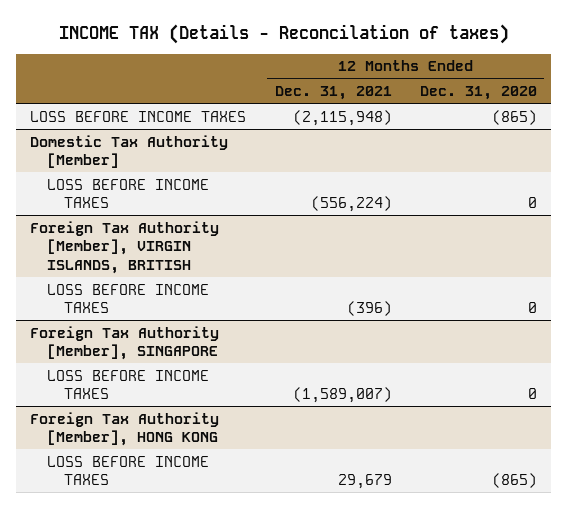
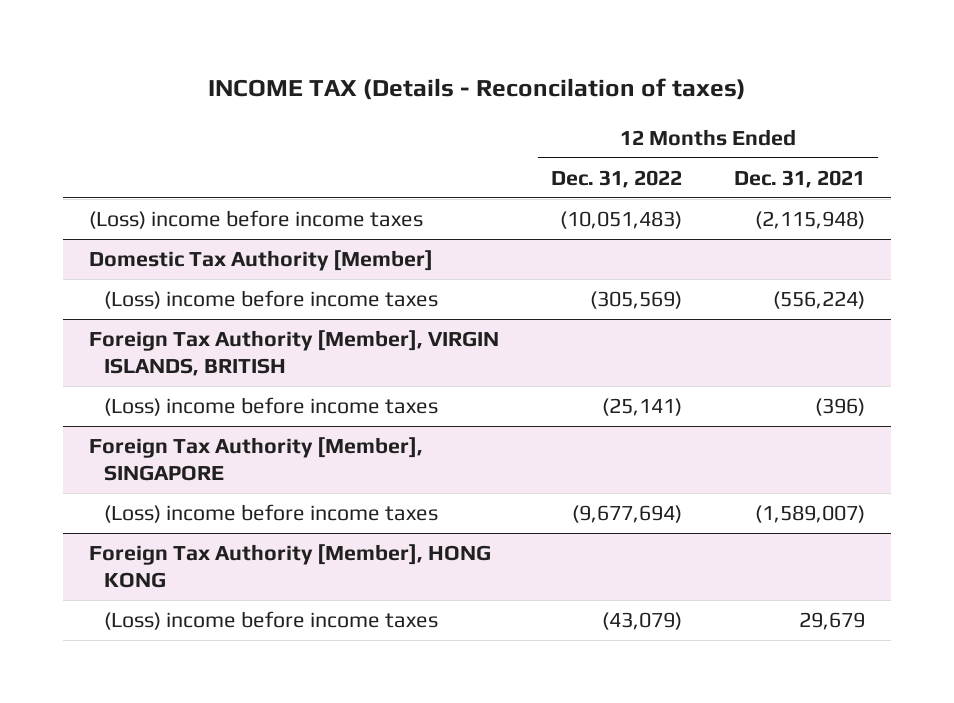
- | 12 Months Ended Dec. 31, 2021 | 12 Months Ended Dec. 31, 2020
+ | 12 Months Ended Dec. 31, 2022 | 12 Months Ended Dec. 31, 2021
- LOSS BEFORE INCOME TAXES | (2,115,948) | (865)
+ (Loss) income before income taxes | (10,051,483) | (2,115,948)
@ Domestic Tax Authority [Member]
- LOSS BEFORE INCOME TAXES | (556,224) | 0
+ (Loss) income before income taxes | (305,569) | (556,224)
@ Foreign Tax Authority [Member], VIRGIN ISLANDS, BRITISH
- LOSS BEFORE INCOME TAXES | (396) | 0
+ (Loss) income before income taxes | (25,141) | (396)
@ Foreign Tax Authority [Member], SINGAPORE
- LOSS BEFORE INCOME TAXES | (1,589,007) | 0
+ (Loss) income before income taxes | (9,677,694) | (1,589,007)
@ Foreign Tax Authority [Member], HONG KONG
- LOSS BEFORE INCOME TAXES | 29,679 | (865)
+ (Loss) income before income taxes | (43,079) | 29,679

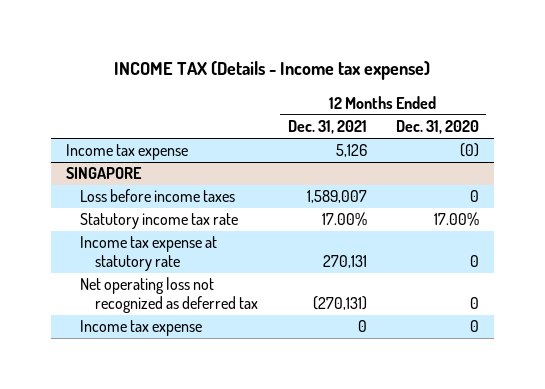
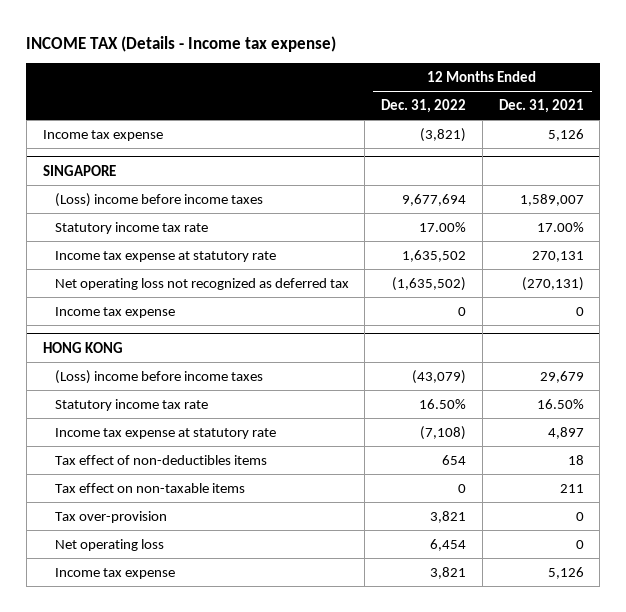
- | 12 Months Ended Dec. 31, 2021 | 12 Months Ended Dec. 31, 2020
+ | 12 Months Ended Dec. 31, 2022 | 12 Months Ended Dec. 31, 2021
@ SINGAPORE
- Loss before income taxes | 1,589,007 | 0
+ (Loss) income before income taxes | 9,677,694 | 1,589,007
+ HONG KONG
+ (Loss) income before income taxes | (43,079) | 29,679
+ Statutory income tax rate | 16.50% | 16.50%
+ Income tax expense at statutory rate | (7,108) | 4,897
+ Tax effect of non-deductibles items | 654 | 18
+ Tax effect on non-taxable items | 0 | 211
+ Tax over-provision | 3,821 | 0
+ Net operating loss | 6,454 | 0
+ Income tax expense | 3,821 | 5,126

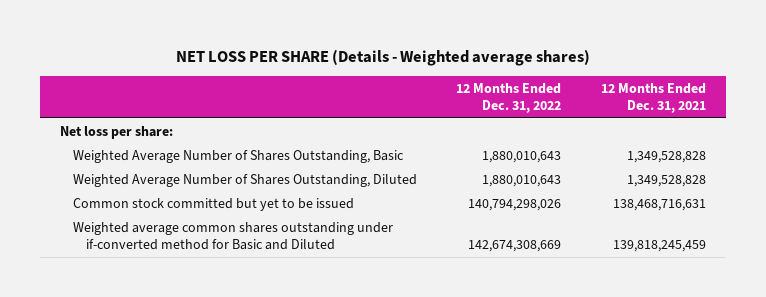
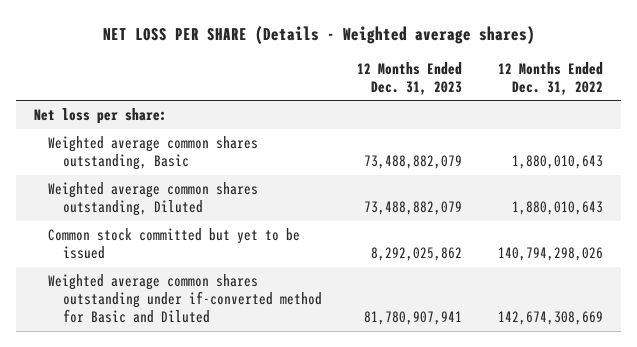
- | 12 Months Ended Dec. 31, 2022 | 12 Months Ended Dec. 31, 2021
+ | 12 Months Ended Dec. 31, 2023 | 12 Months Ended Dec. 31, 2022
- Weighted Average Number of Shares Outstanding, Basic | 1,880,010,643 | 1,349,528,828
- Weighted Average Number of Shares Outstanding, Diluted | 1,880,010,643 | 1,349,528,828
+ Weighted average common shares outstanding, Basic | 73,488,882,079 | 1,880,010,643
+ Weighted average common shares outstanding, Diluted | 73,488,882,079 | 1,880,010,643

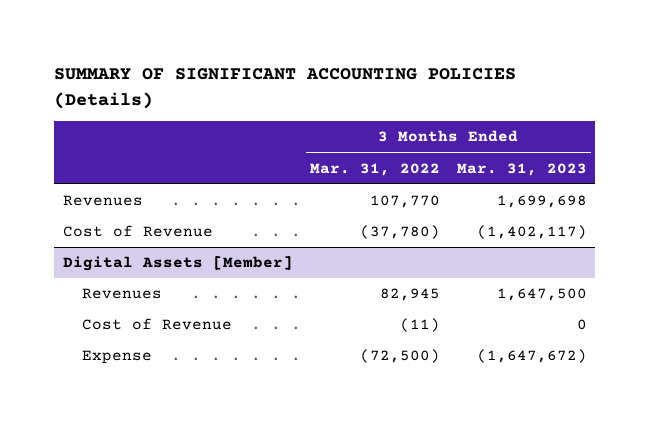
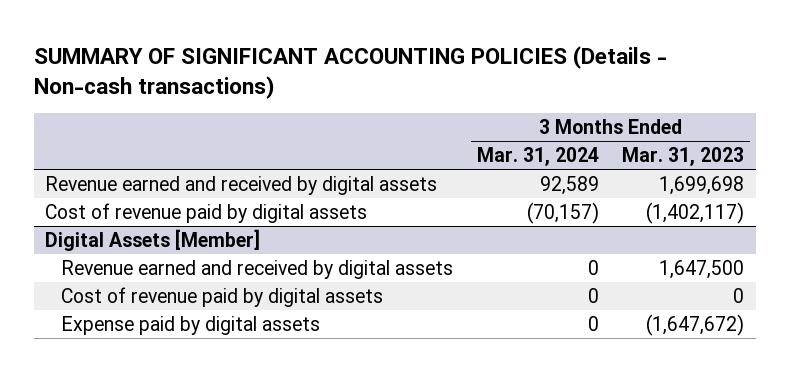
- SUMMARY OF SIGNIFICANT ACCOUNTING POLICIES (Details)
+ SUMMARY OF SIGNIFICANT ACCOUNTING POLICIES (Details - Non-cash transactions)
- | 3 Months Ended Mar. 31, 2022 | 3 Months Ended Mar. 31, 2023
+ | 3 Months Ended Mar. 31, 2024 | 3 Months Ended Mar. 31, 2023
- Revenues | 107,770 | 1,699,698
- Cost of Revenue | (37,780) | (1,402,117)
+ Revenue earned and received by digital assets | 92,589 | 1,699,698
+ Cost of revenue paid by digital assets | (70,157) | (1,402,117)
@ Digital Assets [Member]
- Revenues | 82,945 | 1,647,500
- Cost of Revenue | (11) | 0
- Expense | (72,500) | (1,647,672)
+ Revenue earned and received by digital assets | 0 | 1,647,500
+ Cost of revenue paid by digital assets | 0 | 0
+ Expense paid by digital assets | 0 | (1,647,672)

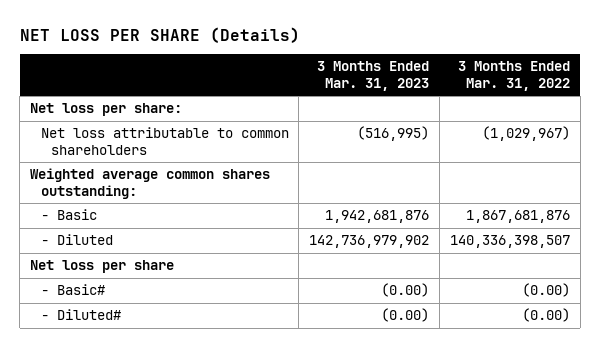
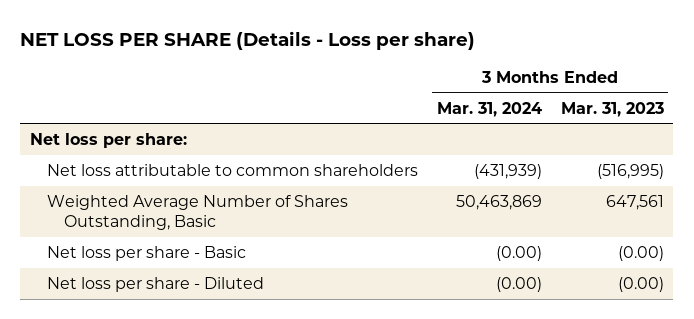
- NET LOSS PER SHARE (Details)
+ NET LOSS PER SHARE (Details - Loss per share)
- | 3 Months Ended Mar. 31, 2023 | 3 Months Ended Mar. 31, 2022
+ | 3 Months Ended Mar. 31, 2024 | 3 Months Ended Mar. 31, 2023
- Weighted average common shares outstanding:
- - Basic | 1,942,681,876 | 1,867,681,876
- - Diluted | 142,736,979,902 | 140,336,398,507
- Net loss per share
- - Basic# | (0.00) | (0.00)
- - Diluted# | (0.00) | (0.00)
+ Weighted Average Number of Shares Outstanding, Basic | 50,463,869 | 647,561
+ Net loss per share - Basic | (0.00) | (0.00)
+ Net loss per share - Diluted | (0.00) | (0.00)

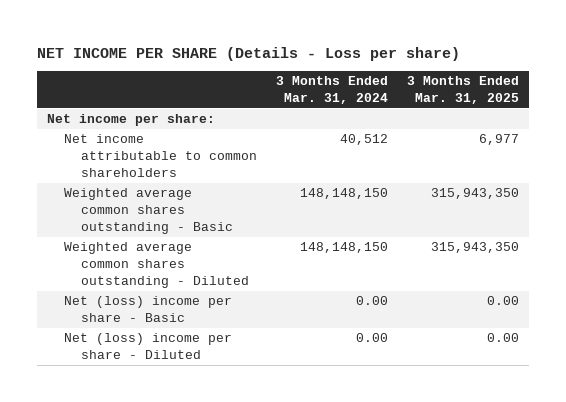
- NET LOSS PER SHARE (Details - Loss per share)
+ NET INCOME PER SHARE (Details - Loss per share)
- | 3 Months Ended Mar. 31, 2024 | 3 Months Ended Mar. 31, 2023
+ | 3 Months Ended Mar. 31, 2024 | 3 Months Ended Mar. 31, 2025
- Net loss per share:
- Net loss attributable to common shareholders | (431,939) | (516,995)
- Weighted Average Number of Shares Outstanding, Basic | 50,463,869 | 647,561
- Net loss per share - Basic | (0.00) | (0.00)
- Net loss per share - Diluted | (0.00) | (0.00)
+ Net income per share:
+ Net income attributable to common shareholders | 40,512 | 6,977
+ Weighted average common shares outstanding - Basic | 148,148,150 | 315,943,350
+ Weighted average common shares outstanding - Diluted | 148,148,150 | 315,943,350
+ Net (loss) income per share - Basic | 0.00 | 0.00
+ Net (loss) income per share - Diluted | 0.00 | 0.00

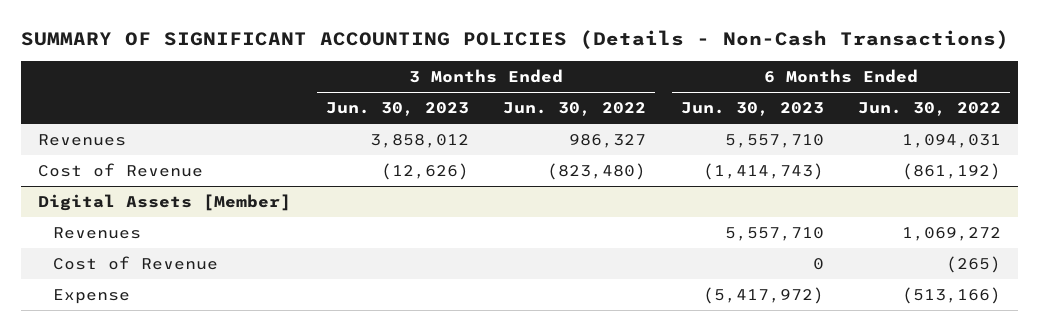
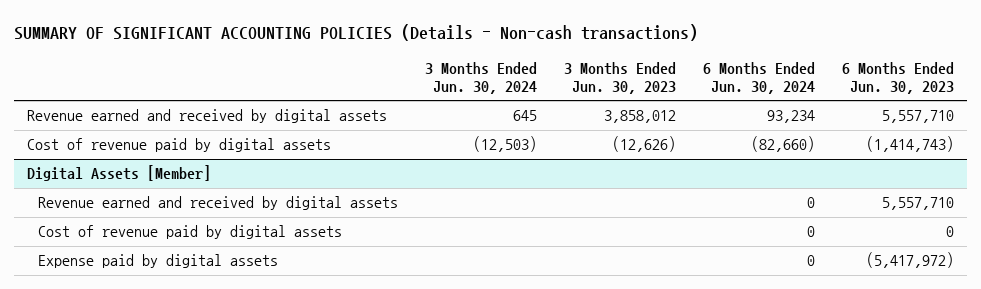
- SUMMARY OF SIGNIFICANT ACCOUNTING POLICIES (Details - Non-Cash Transactions)
+ SUMMARY OF SIGNIFICANT ACCOUNTING POLICIES (Details - Non-cash transactions)
- | 3 Months Ended Jun. 30, 2023 | 3 Months Ended Jun. 30, 2022 | 6 Months Ended Jun. 30, 2023 | 6 Months Ended Jun. 30, 2022
+ | 3 Months Ended Jun. 30, 2024 | 3 Months Ended Jun. 30, 2023 | 6 Months Ended Jun. 30, 2024 | 6 Months Ended Jun. 30, 2023
- Revenues | 3,858,012 | 986,327 | 5,557,710 | 1,094,031
- Cost of Revenue | (12,626) | (823,480) | (1,414,743) | (861,192)
+ Revenue earned and received by digital assets | 645 | 3,858,012 | 93,234 | 5,557,710
+ Cost of revenue paid by digital assets | (12,503) | (12,626) | (82,660) | (1,414,743)
@ Digital Assets [Member]
- Revenues | | | 5,557,710 | 1,069,272
- Cost of Revenue | | | 0 | (265)
- Expense | | | (5,417,972) | (513,166)
+ Revenue earned and received by digital assets | | | 0 | 5,557,710
+ Cost of revenue paid by digital assets | | | 0 | 0
+ Expense paid by digital assets | | | 0 | (5,417,972)

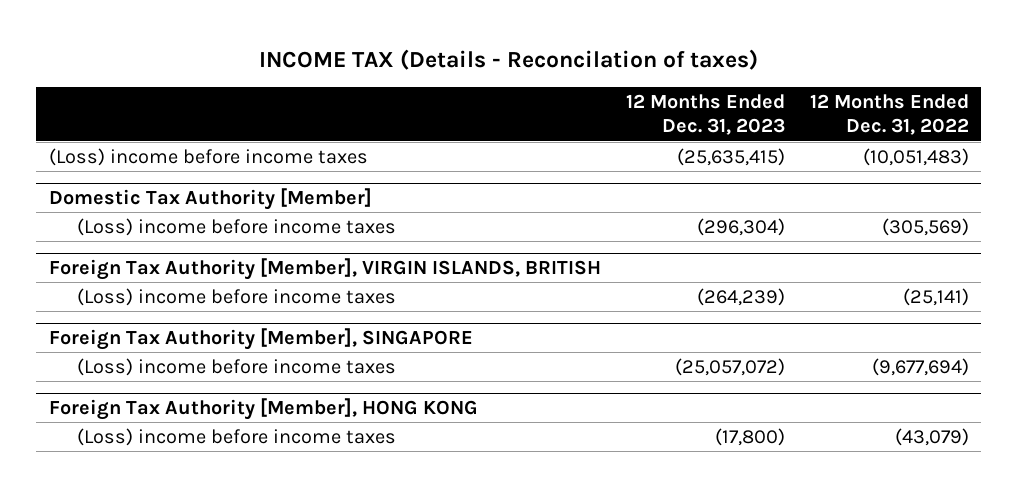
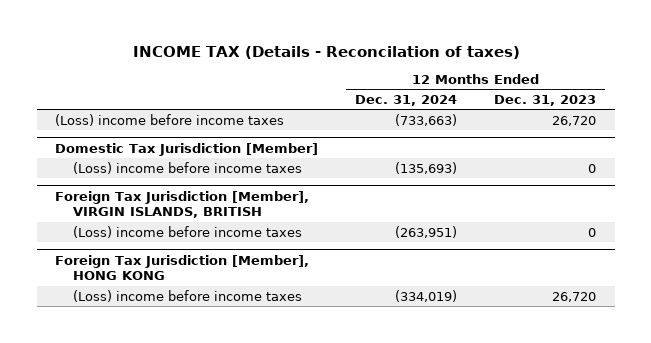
- | 12 Months Ended Dec. 31, 2023 | 12 Months Ended Dec. 31, 2022
+ | 12 Months Ended Dec. 31, 2024 | 12 Months Ended Dec. 31, 2023
- (Loss) income before income taxes | (25,635,415) | (10,051,483)
- Domestic Tax Authority [Member]
- (Loss) income before income taxes | (296,304) | (305,569)
- Foreign Tax Authority [Member], VIRGIN ISLANDS, BRITISH
- (Loss) income before income taxes | (264,239) | (25,141)
- Foreign Tax Authority [Member], SINGAPORE
- (Loss) income before income taxes | (25,057,072) | (9,677,694)
- Foreign Tax Authority [Member], HONG KONG
- (Loss) income before income taxes | (17,800) | (43,079)
+ (Loss) income before income taxes | (733,663) | 26,720
+ Domestic Tax Jurisdiction [Member]
+ (Loss) income before income taxes | (135,693) | 0
+ Foreign Tax Jurisdiction [Member], VIRGIN ISLANDS, BRITISH
+ (Loss) income before income taxes | (263,951) | 0
+ Foreign Tax Jurisdiction [Member], HONG KONG
+ (Loss) income before income taxes | (334,019) | 26,720

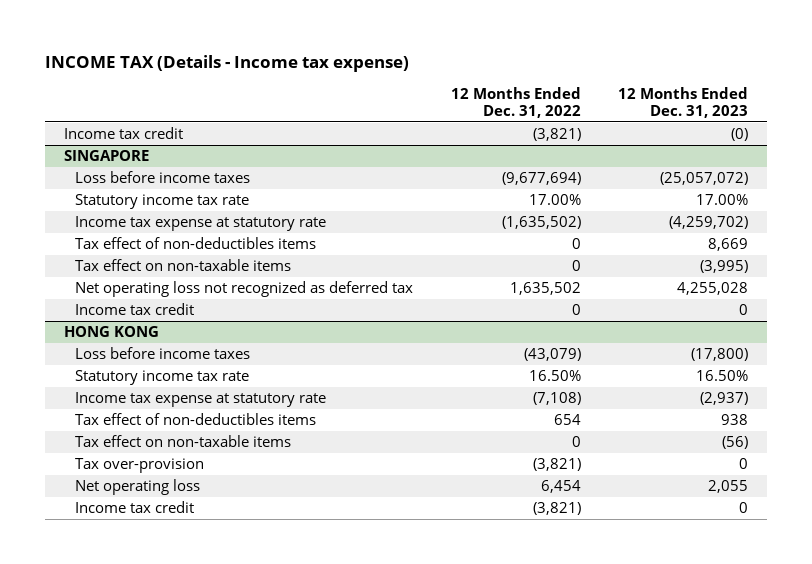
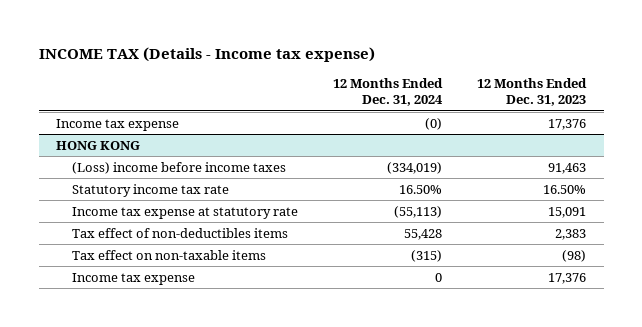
- | 12 Months Ended Dec. 31, 2022 | 12 Months Ended Dec. 31, 2023
+ | 12 Months Ended Dec. 31, 2024 | 12 Months Ended Dec. 31, 2023
- Income tax credit | (3,821) | (0)
- SINGAPORE
- Loss before income taxes | (9,677,694) | (25,057,072)
- Statutory income tax rate | 17.00% | 17.00%
- Income tax expense at statutory rate | (1,635,502) | (4,259,702)
- Tax effect of non-deductibles items | 0 | 8,669
- Tax effect on non-taxable items | 0 | (3,995)
- Net operating loss not recognized as deferred tax | 1,635,502 | 4,255,028
- Income tax credit | 0 | 0
+ Income tax expense | (0) | 17,376
@ HONG KONG
- Loss before income taxes | (43,079) | (17,800)
+ (Loss) income before income taxes | (334,019) | 91,463
- Income tax expense at statutory rate | (7,108) | (2,937)
- Tax effect of non-deductibles items | 654 | 938
- Tax effect on non-taxable items | 0 | (56)
- Tax over-provision | (3,821) | 0
- Net operating loss | 6,454 | 2,055
- Income tax credit | (3,821) | 0
+ Income tax expense at statutory rate | (55,113) | 15,091
+ Tax effect of non-deductibles items | 55,428 | 2,383
+ Tax effect on non-taxable items | (315) | (98)
+ Income tax expense | 0 | 17,376

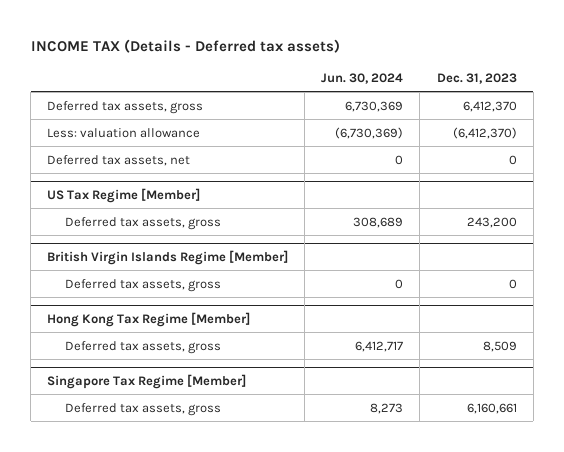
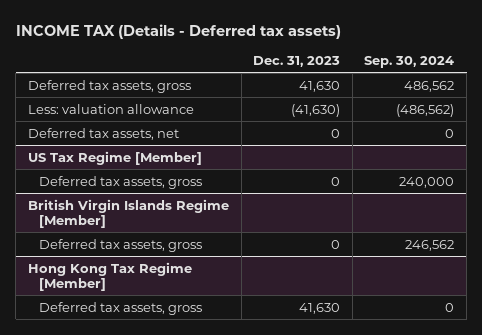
- | Jun. 30, 2024 | Dec. 31, 2023
+ | Dec. 31, 2023 | Sep. 30, 2024
- Deferred tax assets, gross | 6,730,369 | 6,412,370
- Less: valuation allowance | (6,730,369) | (6,412,370)
+ Deferred tax assets, gross | 41,630 | 486,562
+ Less: valuation allowance | (41,630) | (486,562)
@ US Tax Regime [Member]
- Deferred tax assets, gross | 308,689 | 243,200
+ Deferred tax assets, gross | 0 | 240,000
@ Hong Kong Tax Regime [Member]
- Deferred tax assets, gross | 6,412,717 | 8,509
- Singapore Tax Regime [Member]
- Deferred tax assets, gross | 8,273 | 6,160,661
@ Hong Kong Tax Regime [Member]
+ Deferred tax assets, gross | 41,630 | 0

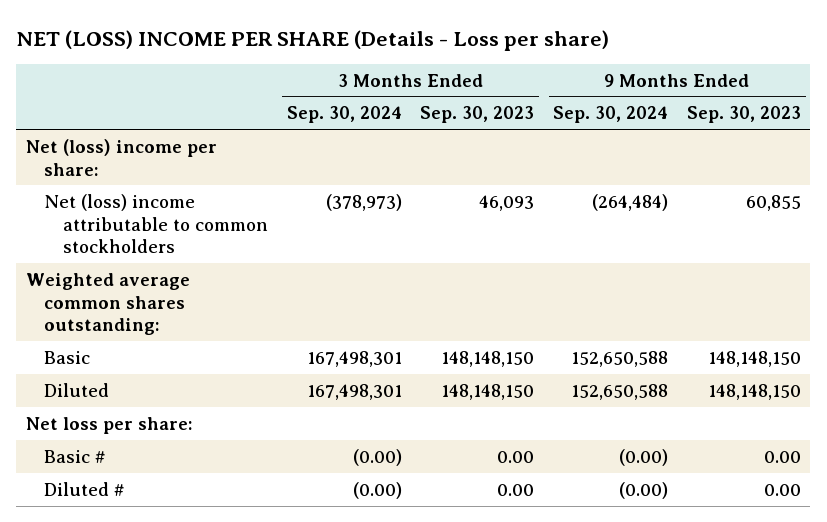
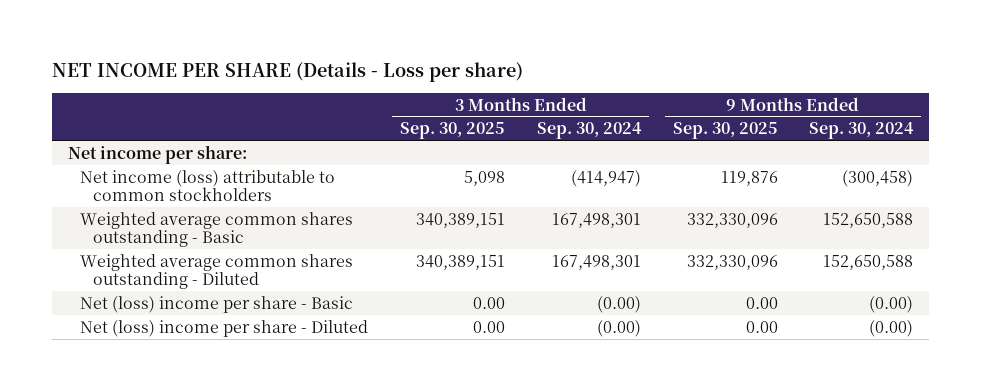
- NET (LOSS) INCOME PER SHARE (Details - Loss per share)
+ NET INCOME PER SHARE (Details - Loss per share)
- | 3 Months Ended Sep. 30, 2024 | 3 Months Ended Sep. 30, 2023 | 9 Months Ended Sep. 30, 2024 | 9 Months Ended Sep. 30, 2023
+ | 3 Months Ended Sep. 30, 2025 | 3 Months Ended Sep. 30, 2024 | 9 Months Ended Sep. 30, 2025 | 9 Months Ended Sep. 30, 2024
- Net (loss) income per share:
- Net (loss) income attributable to common stockholders | (378,973) | 46,093 | (264,484) | 60,855
- Weighted average common shares outstanding:
- Basic | 167,498,301 | 148,148,150 | 152,650,588 | 148,148,150
- Diluted | 167,498,301 | 148,148,150 | 152,650,588 | 148,148,150
- Net loss per share:
- Basic # | (0.00) | 0.00 | (0.00) | 0.00
- Diluted # | (0.00) | 0.00 | (0.00) | 0.00
+ Net income per share:
+ Net income (loss) attributable to common stockholders | 5,098 | (414,947) | 119,876 | (300,458)
+ Weighted average common shares outstanding - Basic | 340,389,151 | 167,498,301 | 332,330,096 | 152,650,588
+ Weighted average common shares outstanding - Diluted | 340,389,151 | 167,498,301 | 332,330,096 | 152,650,588
+ Net (loss) income per share - Basic | 0.00 | (0.00) | 0.00 | (0.00)
+ Net (loss) income per share - Diluted | 0.00 | (0.00) | 0.00 | (0.00)

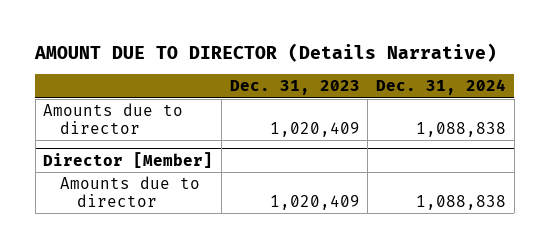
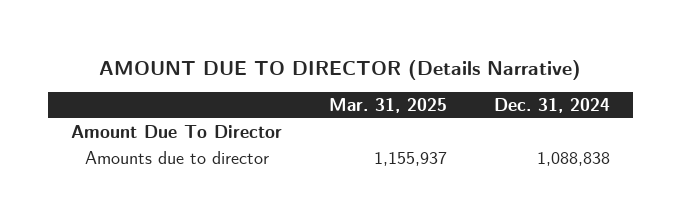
- | Dec. 31, 2023 | Dec. 31, 2024
+ | Mar. 31, 2025 | Dec. 31, 2024
- Amounts due to director | 1,020,409 | 1,088,838
- Director [Member]
+ Amount Due To Director

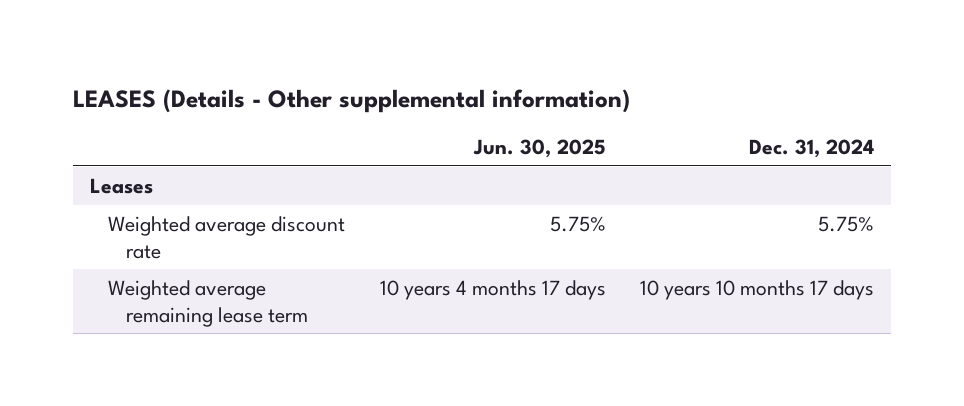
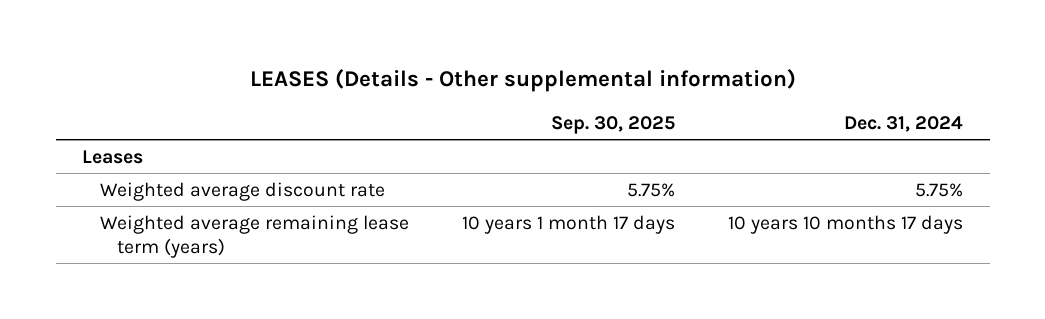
- | Jun. 30, 2025 | Dec. 31, 2024
+ | Sep. 30, 2025 | Dec. 31, 2024
- Weighted average remaining lease term | 10 years 4 months 17 days | 10 years 10 months 17 days
+ Weighted average remaining lease term (years) | 10 years 1 month 17 days | 10 years 10 months 17 days

